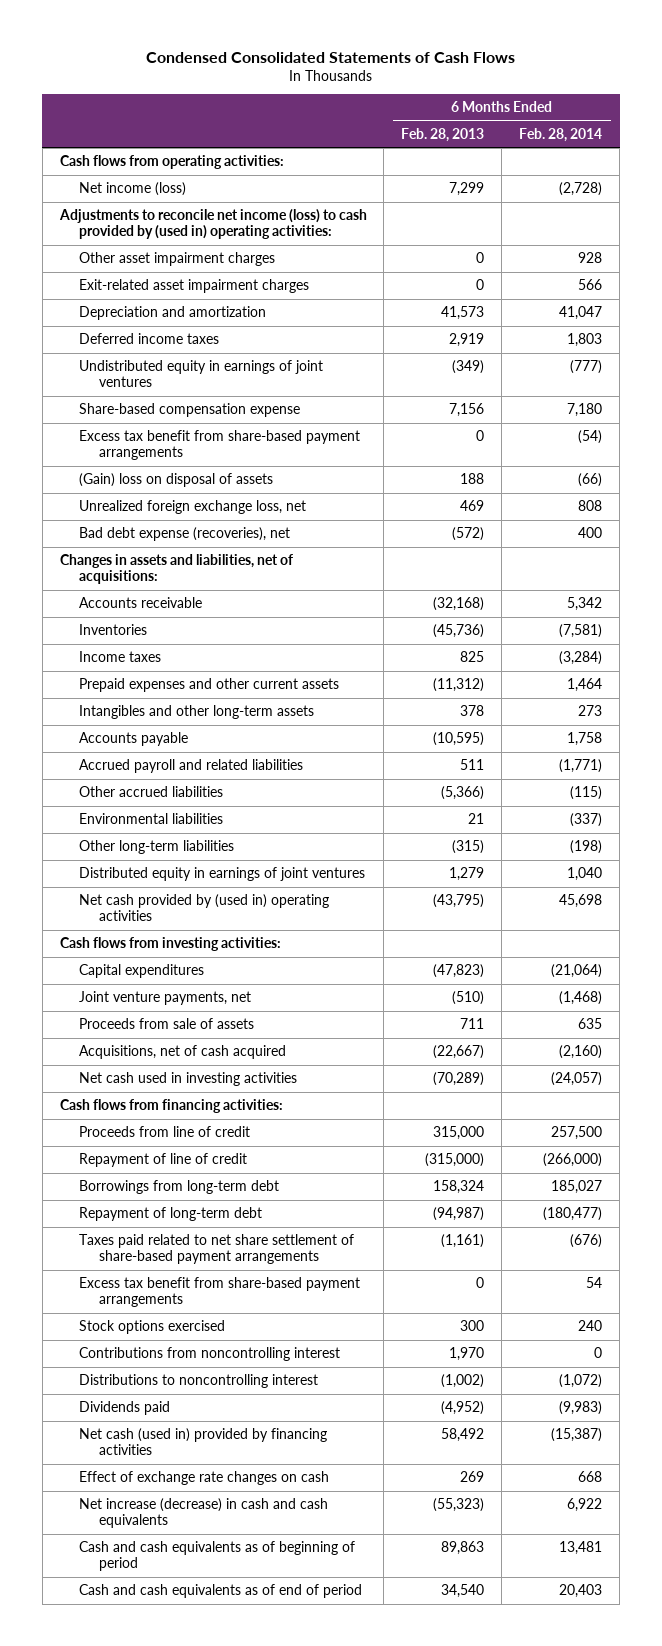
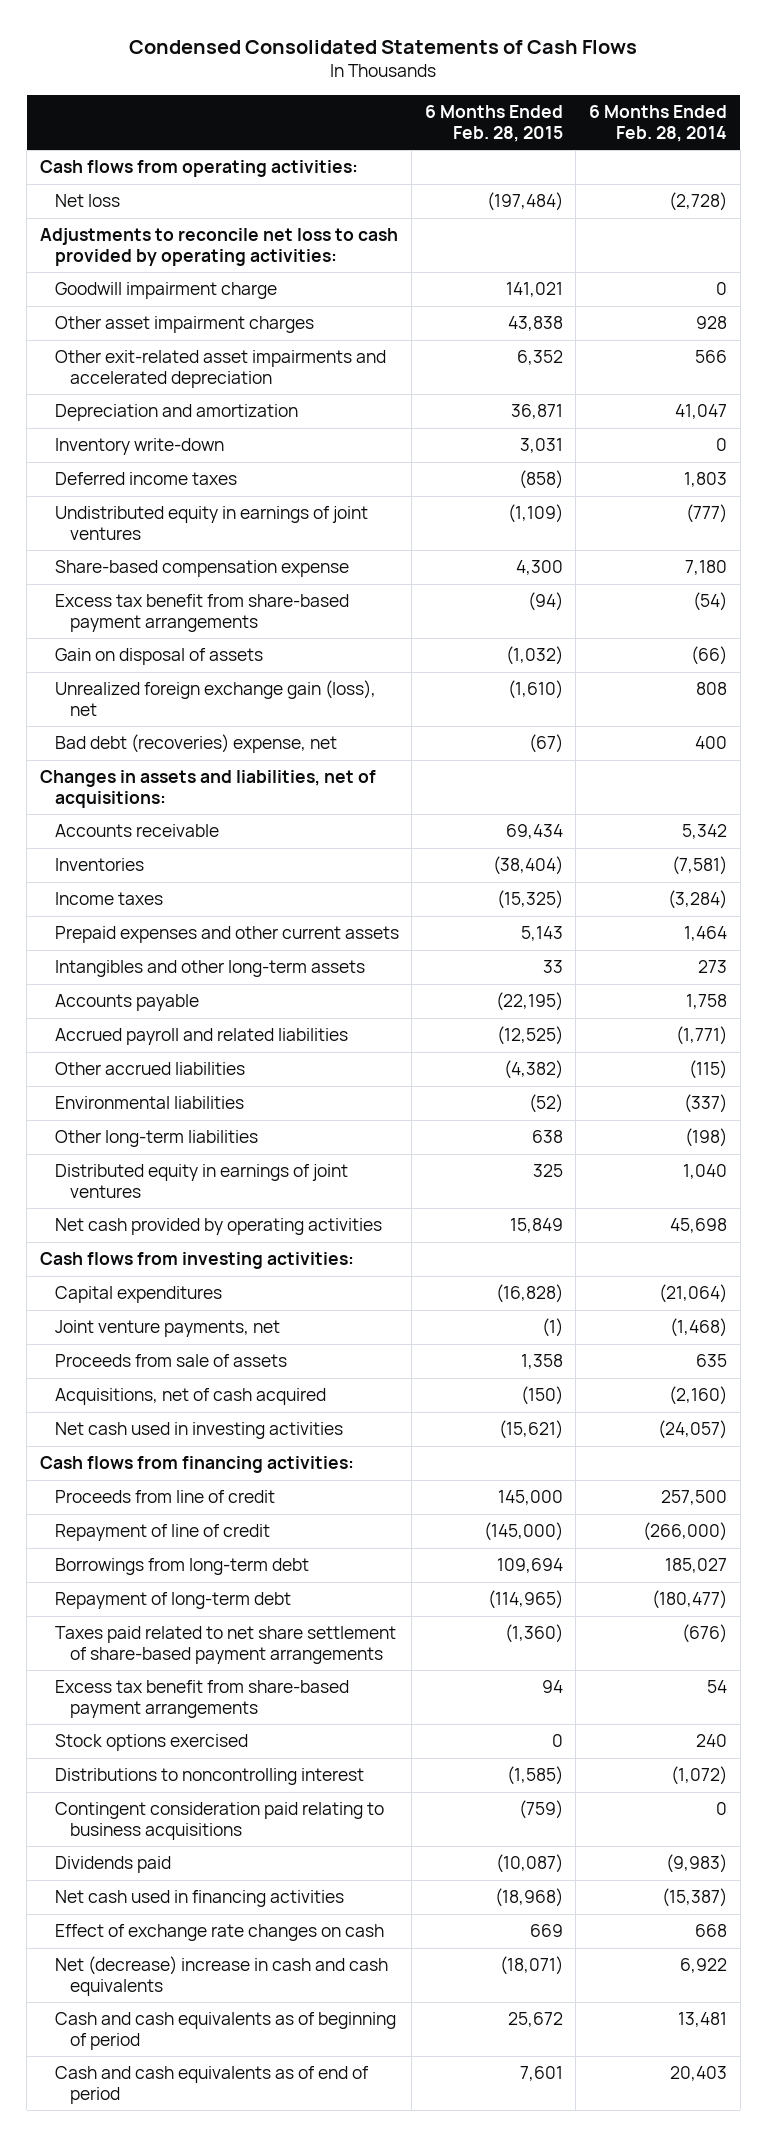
- | 6 Months Ended Feb. 28, 2013 | 6 Months Ended Feb. 28, 2014
+ | 6 Months Ended Feb. 28, 2015 | 6 Months Ended Feb. 28, 2014
- Net income (loss) | 7,299 | (2,728)
- Adjustments to reconcile net income (loss) to cash provided by (used in) operating activities:
+ Net loss | (197,484) | (2,728)
+ Adjustments to reconcile net loss to cash provided by operating activities:
+ Goodwill impairment charge | 141,021 | 0
- Exit-related asset impairment charges | 0 | 566
+ Other exit-related asset impairments and accelerated depreciation | 6,352 | 566
+ Inventory write-down | 3,031 | 0
- (Gain) loss on disposal of assets | 188 | (66)
- Unrealized foreign exchange loss, net | 469 | 808
- Bad debt expense (recoveries), net | (572) | 400
+ Gain on disposal of assets | (1,032) | (66)
+ Unrealized foreign exchange gain (loss), net | (1,610) | 808
+ Bad debt (recoveries) expense, net | (67) | 400
- Net cash provided by (used in) operating activities | (43,795) | 45,698
+ Net cash provided by operating activities | 15,849 | 45,698
- Contributions from noncontrolling interest | 1,970 | 0
+ Contingent consideration paid relating to business acquisitions | (759) | 0
- Net cash (used in) provided by financing activities | 58,492 | (15,387)
+ Net cash used in financing activities | (18,968) | (15,387)
- Net increase (decrease) in cash and cash equivalents | (55,323) | 6,922
+ Net (decrease) increase in cash and cash equivalents | (18,071) | 6,922

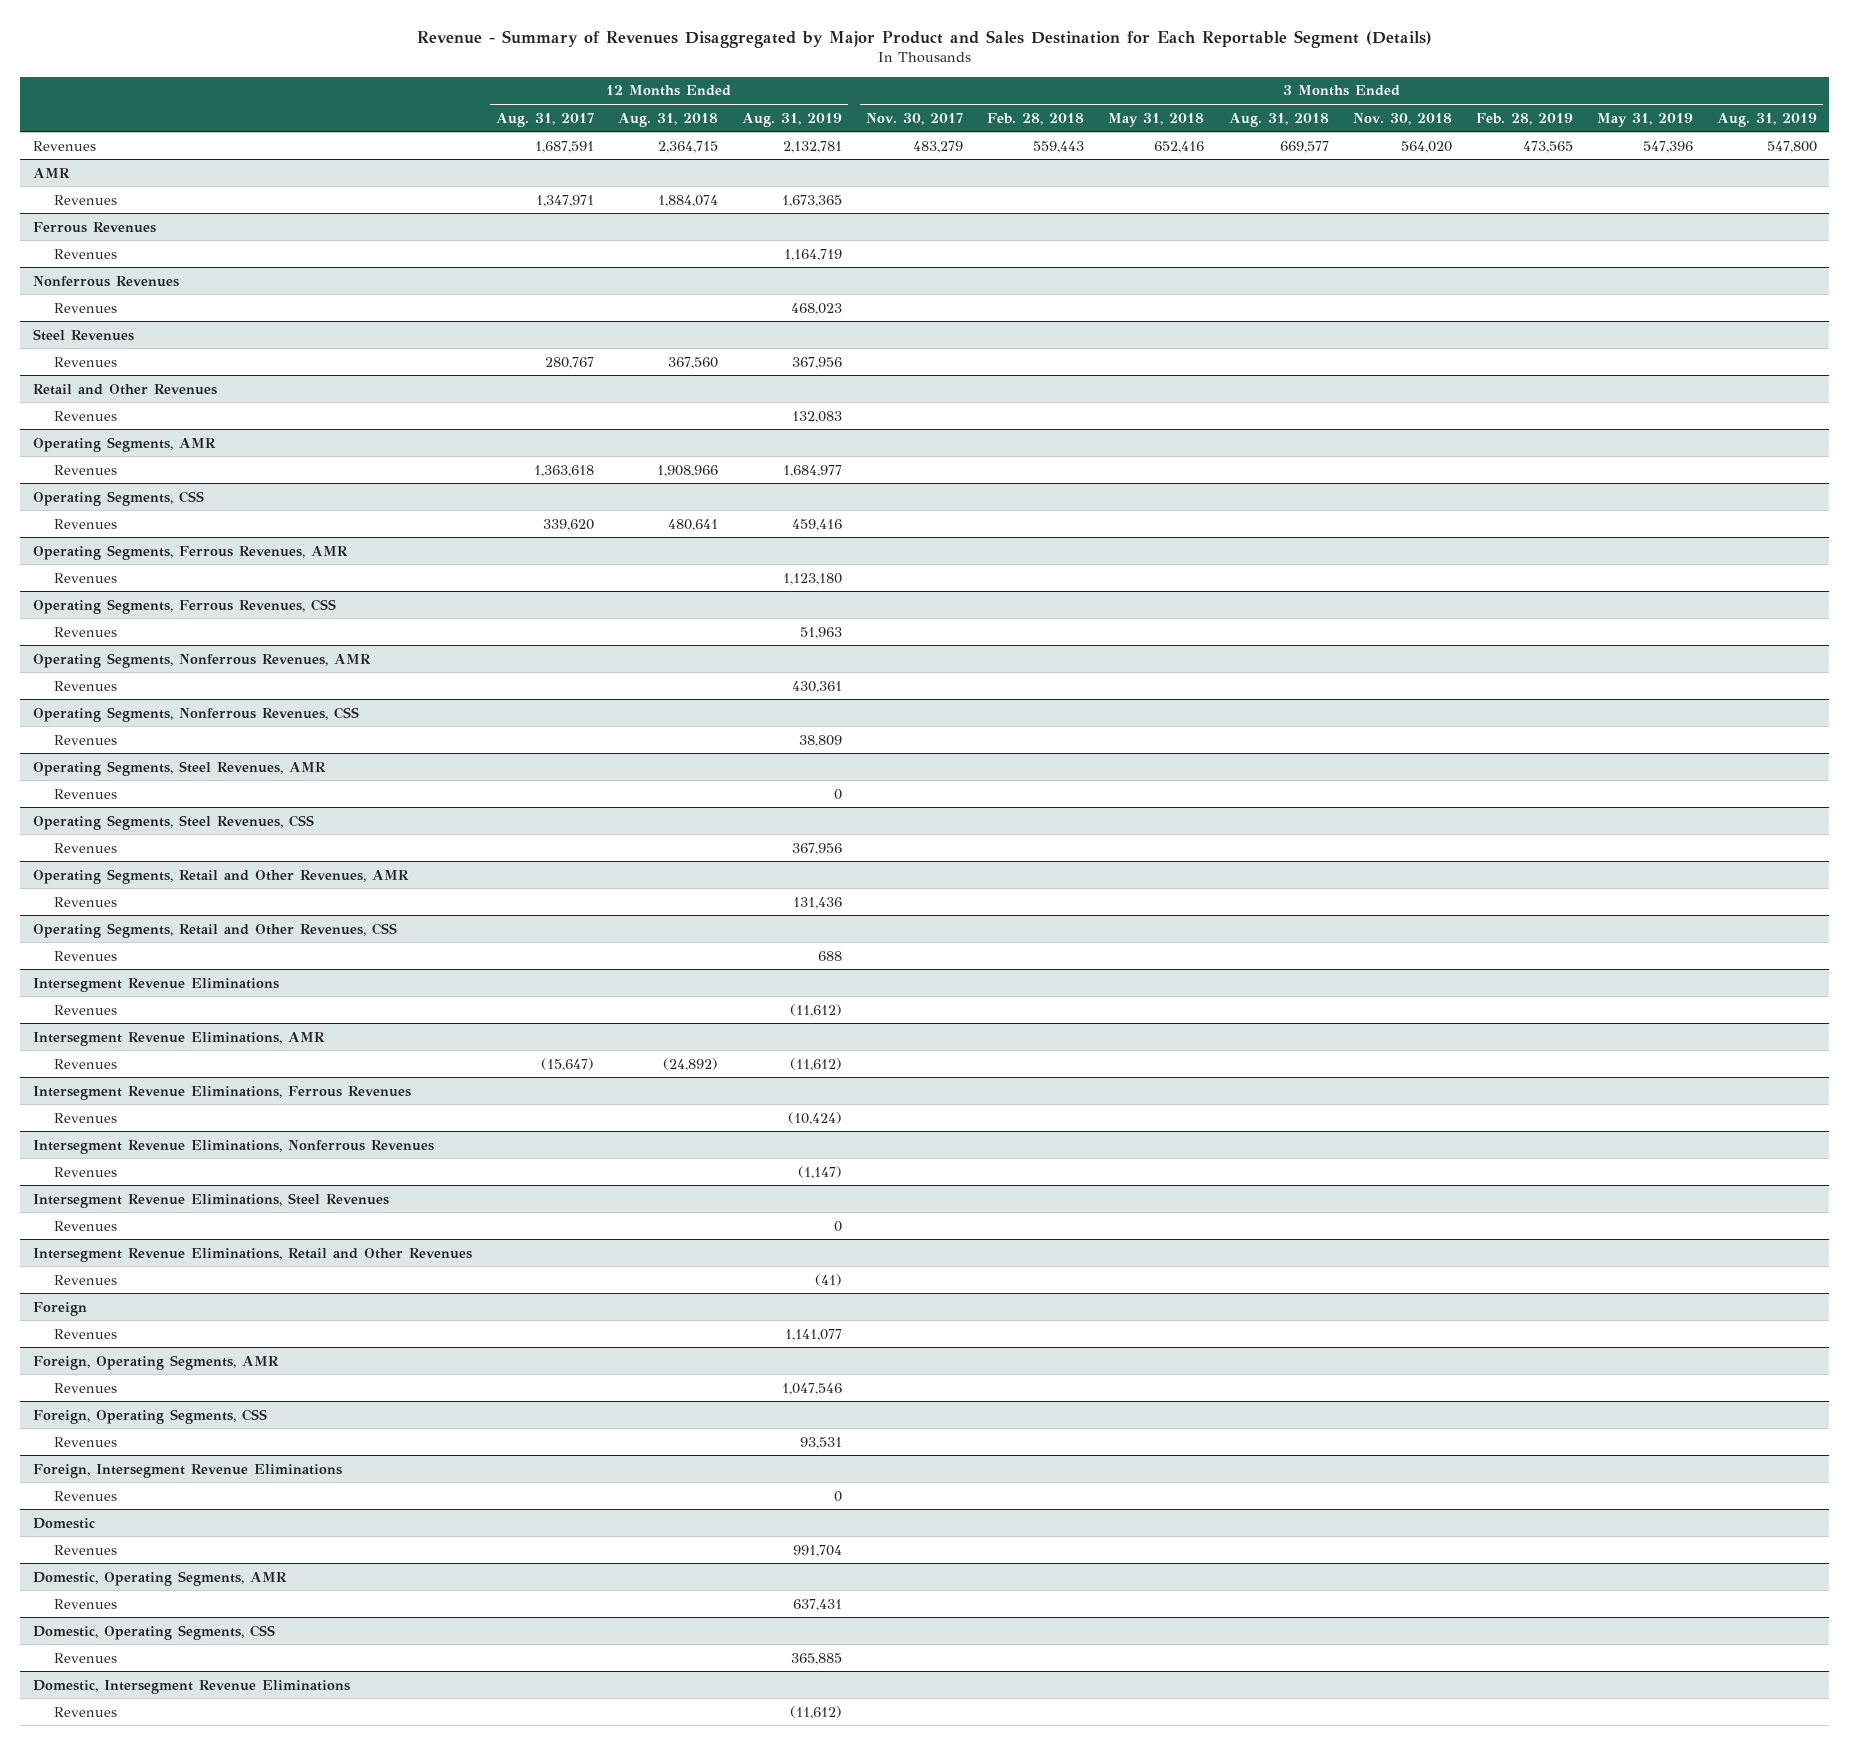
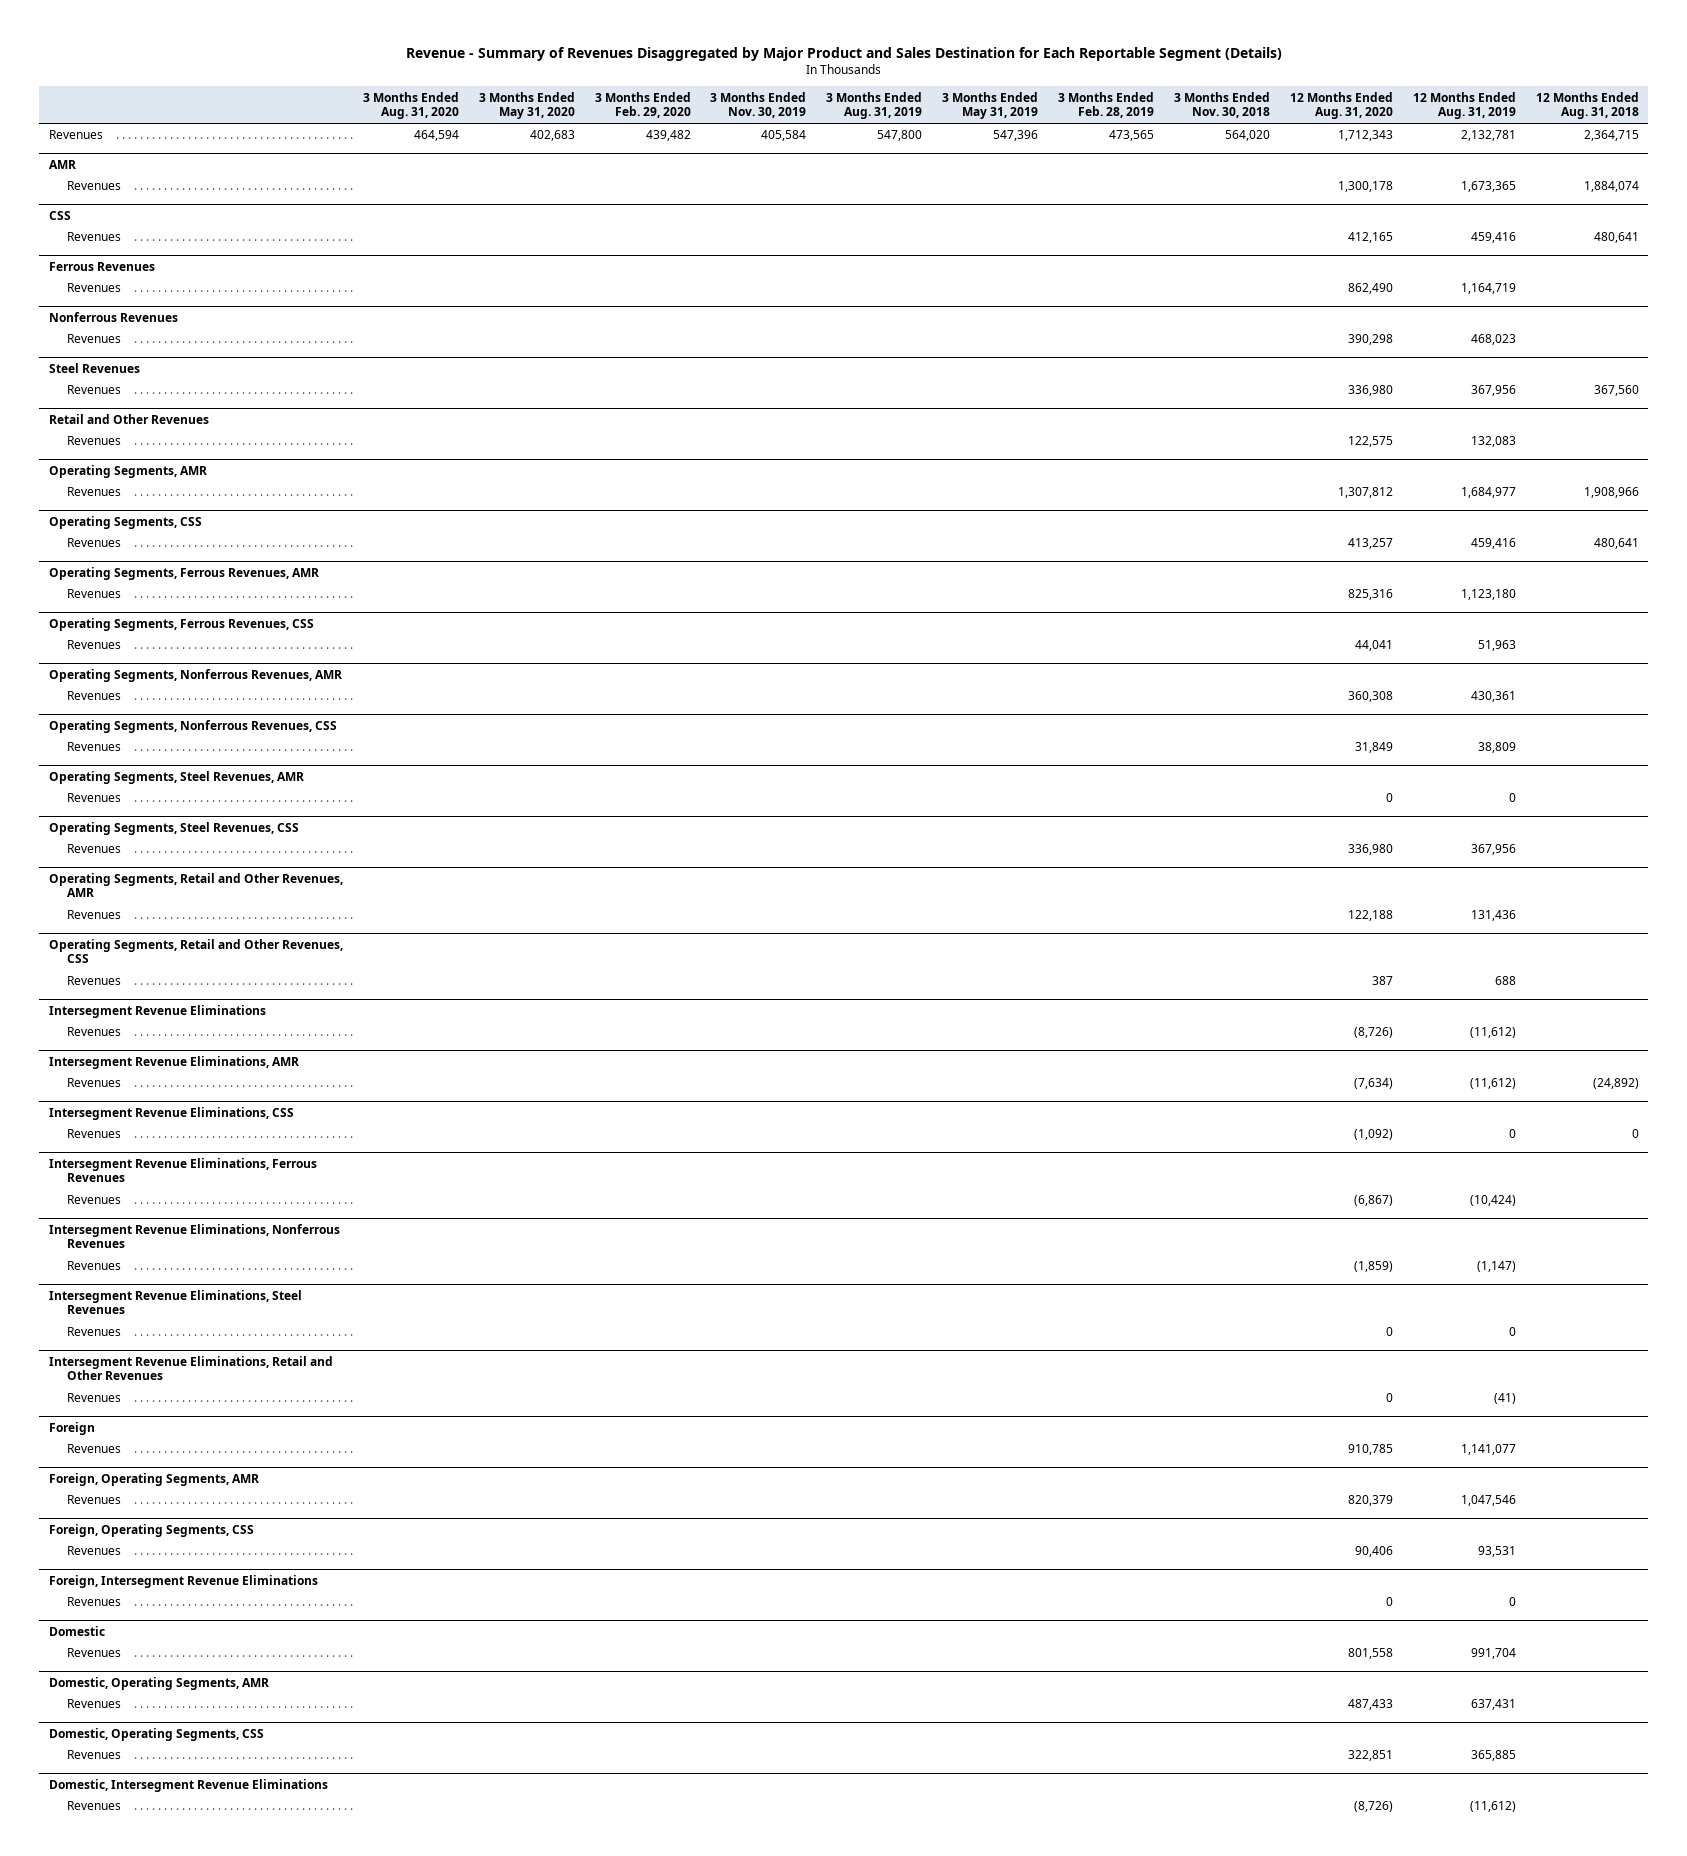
- | 12 Months Ended Aug. 31, 2017 | 12 Months Ended Aug. 31, 2018 | 12 Months Ended Aug. 31, 2019 | 3 Months Ended Nov. 30, 2017 | 3 Months Ended Feb. 28, 2018 | 3 Months Ended May 31, 2018 | 3 Months Ended Aug. 31, 2018 | 3 Months Ended Nov. 30, 2018 | 3 Months Ended Feb. 28, 2019 | 3 Months Ended May 31, 2019 | 3 Months Ended Aug. 31, 2019
+ | 3 Months Ended Aug. 31, 2020 | 3 Months Ended May 31, 2020 | 3 Months Ended Feb. 29, 2020 | 3 Months Ended Nov. 30, 2019 | 3 Months Ended Aug. 31, 2019 | 3 Months Ended May 31, 2019 | 3 Months Ended Feb. 28, 2019 | 3 Months Ended Nov. 30, 2018 | 12 Months Ended Aug. 31, 2020 | 12 Months Ended Aug. 31, 2019 | 12 Months Ended Aug. 31, 2018
+ CSS
+ Revenues | | | | | | | | | 412,165 | 459,416 | 480,641
+ Intersegment Revenue Eliminations, CSS
+ Revenues | | | | | | | | | (1,092) | 0 | 0

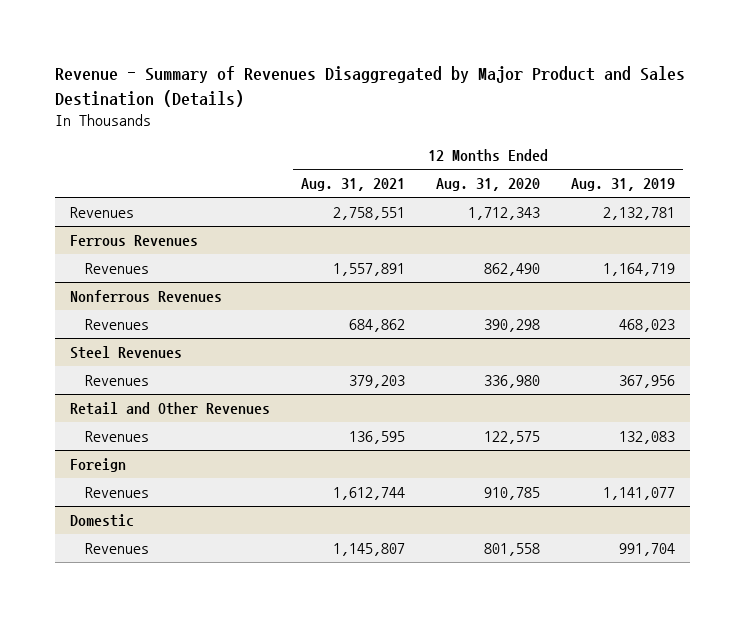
- Revenue - Summary of Revenues Disaggregated by Major Product and Sales Destination for Each Reportable Segment (Details)
+ Revenue - Summary of Revenues Disaggregated by Major Product and Sales Destination (Details)
- | 3 Months Ended Aug. 31, 2020 | 3 Months Ended May 31, 2020 | 3 Months Ended Feb. 29, 2020 | 3 Months Ended Nov. 30, 2019 | 3 Months Ended Aug. 31, 2019 | 3 Months Ended May 31, 2019 | 3 Months Ended Feb. 28, 2019 | 3 Months Ended Nov. 30, 2018 | 12 Months Ended Aug. 31, 2020 | 12 Months Ended Aug. 31, 2019 | 12 Months Ended Aug. 31, 2018
+ | 12 Months Ended Aug. 31, 2021 | 12 Months Ended Aug. 31, 2020 | 12 Months Ended Aug. 31, 2019
- AMR
- Revenues | | | | | | | | | 1,300,178 | 1,673,365 | 1,884,074
- CSS
- Revenues | | | | | | | | | 412,165 | 459,416 | 480,641
- Operating Segments, AMR
- Revenues | | | | | | | | | 1,307,812 | 1,684,977 | 1,908,966
- Operating Segments, CSS
- Revenues | | | | | | | | | 413,257 | 459,416 | 480,641
- Operating Segments, Ferrous Revenues, AMR
- Revenues | | | | | | | | | 825,316 | 1,123,180 |
- Operating Segments, Ferrous Revenues, CSS
- Revenues | | | | | | | | | 44,041 | 51,963 |
- Operating Segments, Nonferrous Revenues, AMR
- Revenues | | | | | | | | | 360,308 | 430,361 |
- Operating Segments, Nonferrous Revenues, CSS
- Revenues | | | | | | | | | 31,849 | 38,809 |
- Operating Segments, Steel Revenues, AMR
- Revenues | | | | | | | | | 0 | 0 |
- Operating Segments, Steel Revenues, CSS
- Revenues | | | | | | | | | 336,980 | 367,956 |
- Operating Segments, Retail and Other Revenues, AMR
- Revenues | | | | | | | | | 122,188 | 131,436 |
- Operating Segments, Retail and Other Revenues, CSS
- Revenues | | | | | | | | | 387 | 688 |
- Intersegment Revenue Eliminations
- Revenues | | | | | | | | | (8,726) | (11,612) |
- Intersegment Revenue Eliminations, AMR
- Revenues | | | | | | | | | (7,634) | (11,612) | (24,892)
- Intersegment Revenue Eliminations, CSS
- Revenues | | | | | | | | | (1,092) | 0 | 0
- Intersegment Revenue Eliminations, Ferrous Revenues
- Revenues | | | | | | | | | (6,867) | (10,424) |
- Intersegment Revenue Eliminations, Nonferrous Revenues
- Revenues | | | | | | | | | (1,859) | (1,147) |
- Intersegment Revenue Eliminations, Steel Revenues
- Revenues | | | | | | | | | 0 | 0 |
- Intersegment Revenue Eliminations, Retail and Other Revenues
- Revenues | | | | | | | | | 0 | (41) |
- Foreign, Operating Segments, AMR
- Revenues | | | | | | | | | 820,379 | 1,047,546 |
- Foreign, Operating Segments, CSS
- Revenues | | | | | | | | | 90,406 | 93,531 |
- Foreign, Intersegment Revenue Eliminations
- Revenues | | | | | | | | | 0 | 0 |
- Domestic, Operating Segments, AMR
- Revenues | | | | | | | | | 487,433 | 637,431 |
- Domestic, Operating Segments, CSS
- Revenues | | | | | | | | | 322,851 | 365,885 |
- Domestic, Intersegment Revenue Eliminations
- Revenues | | | | | | | | | (8,726) | (11,612) |

